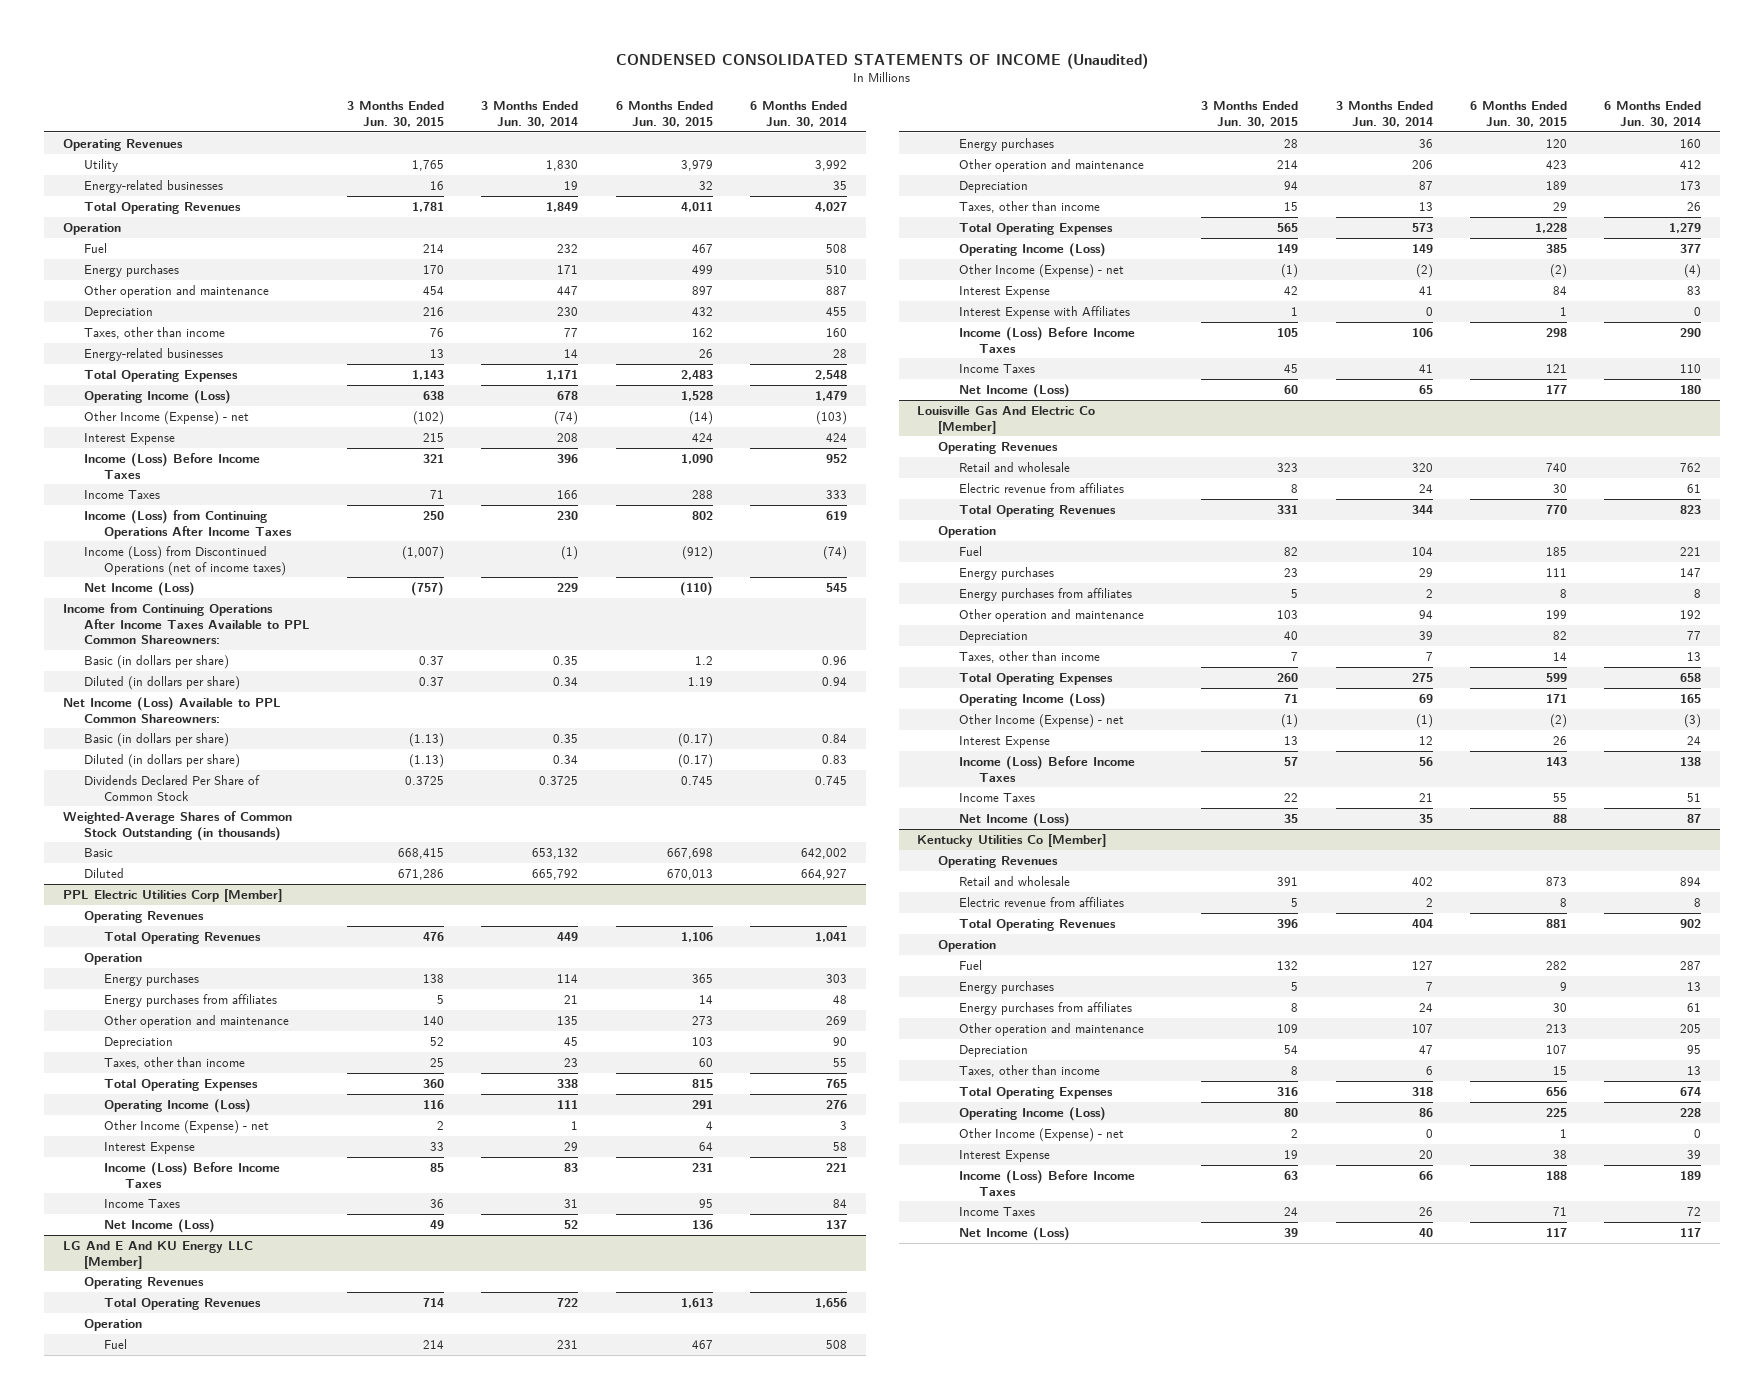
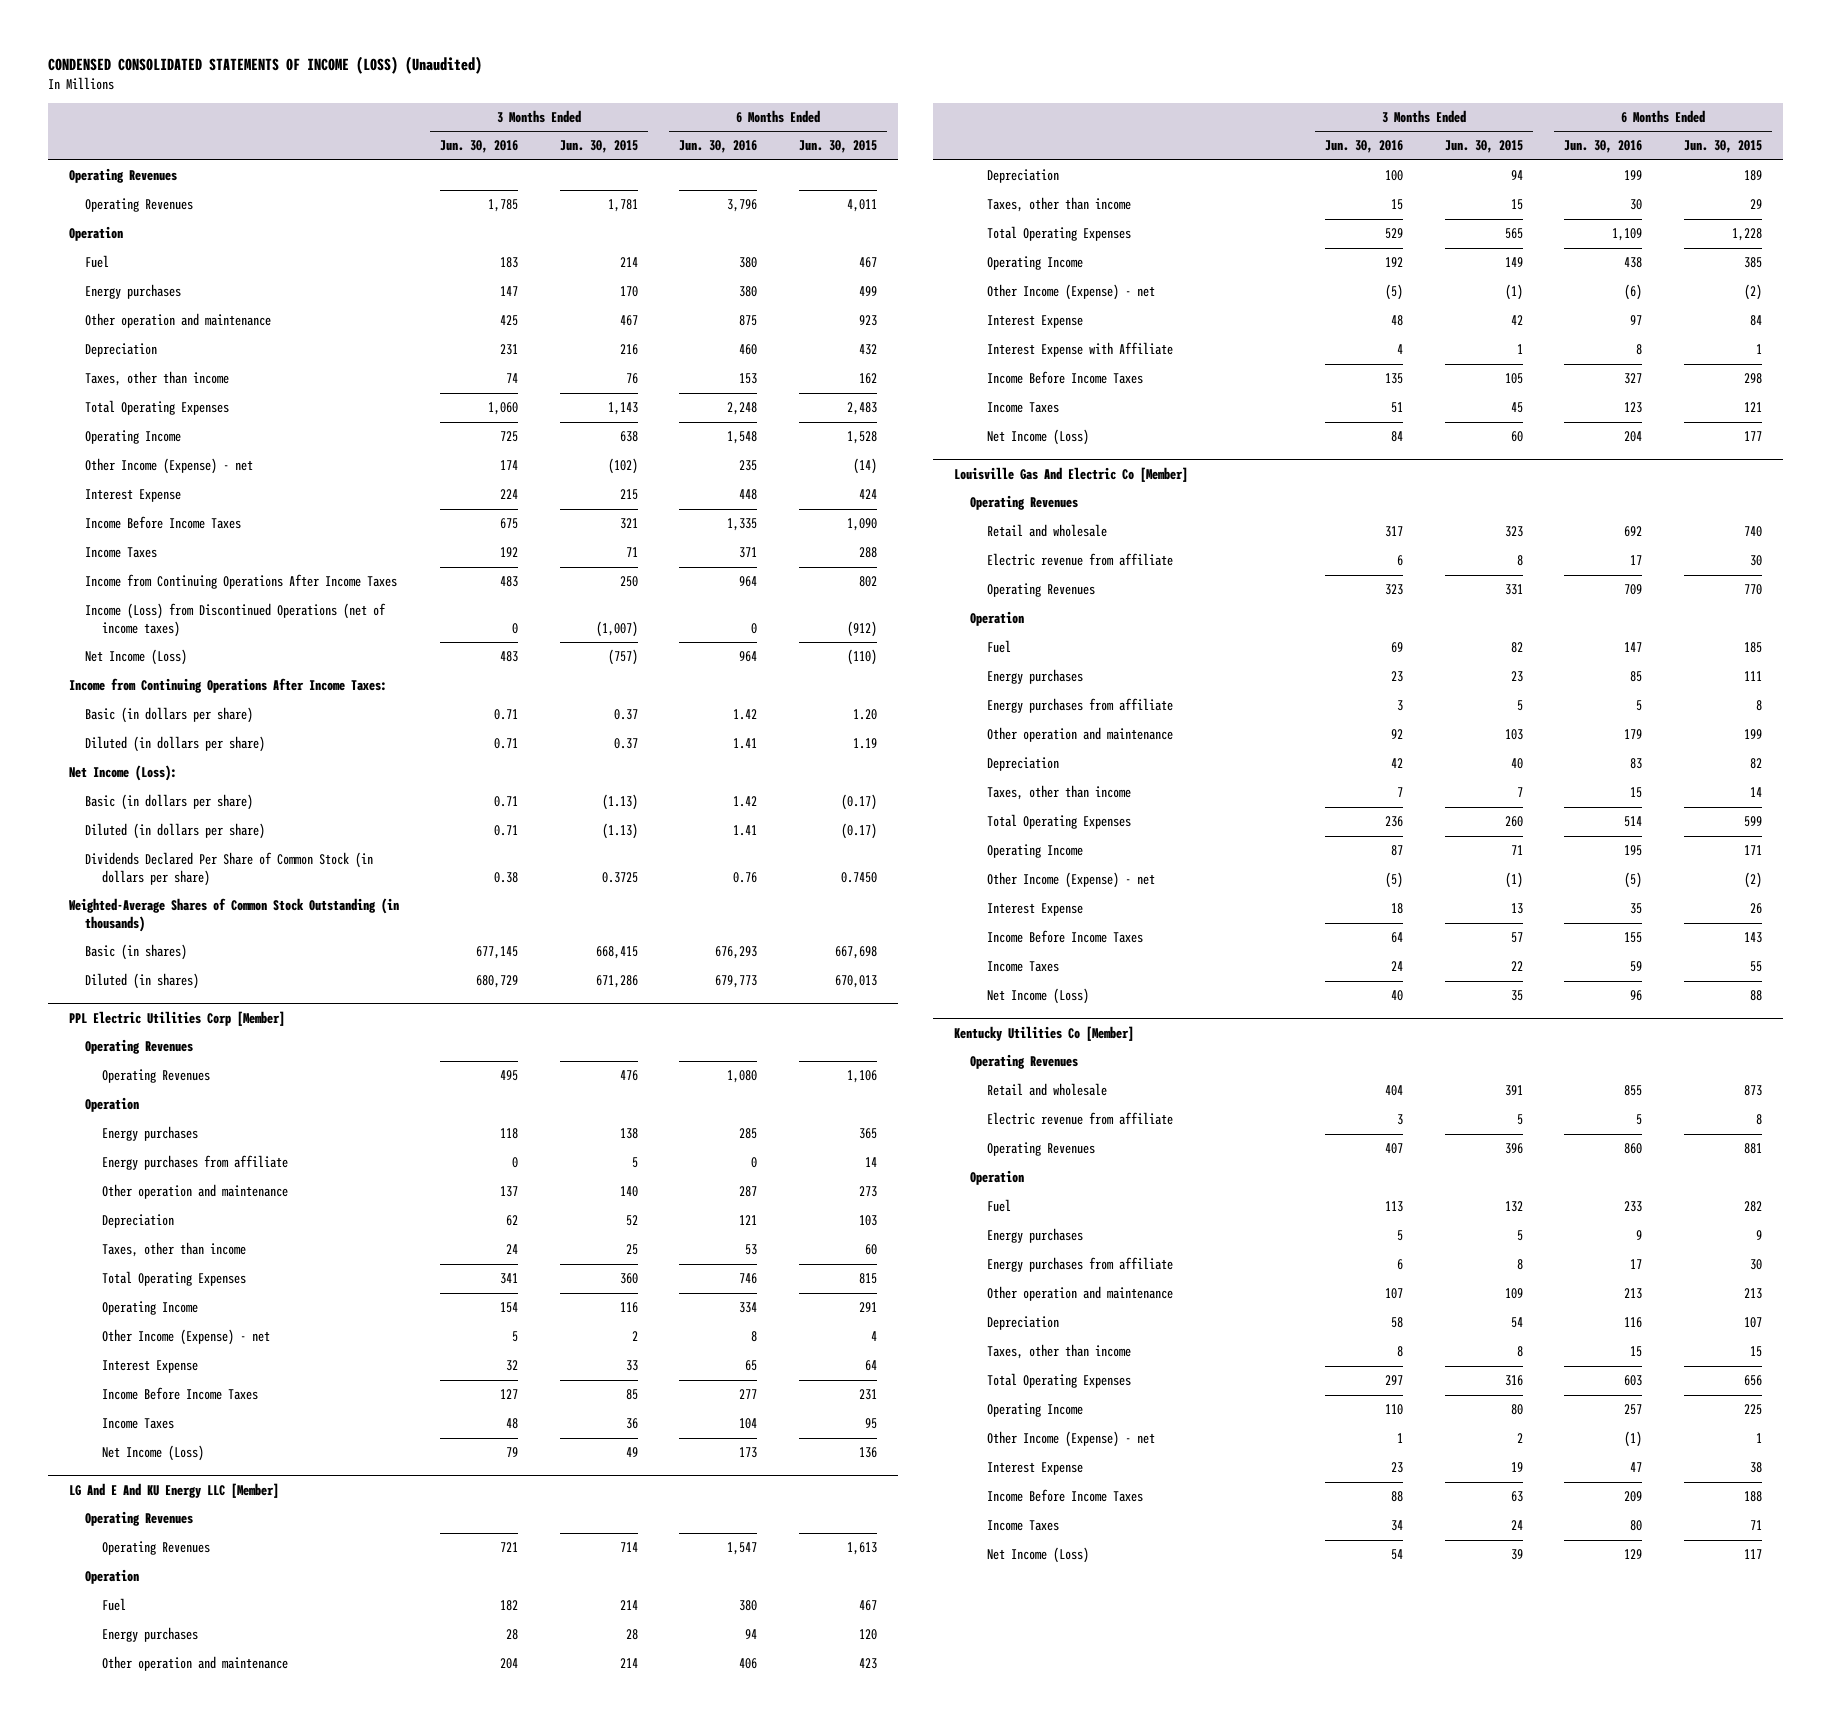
- CONDENSED CONSOLIDATED STATEMENTS OF INCOME (Unaudited)
+ CONDENSED CONSOLIDATED STATEMENTS OF INCOME (LOSS) (Unaudited)
- | 3 Months Ended Jun. 30, 2015 | 3 Months Ended Jun. 30, 2014 | 6 Months Ended Jun. 30, 2015 | 6 Months Ended Jun. 30, 2014
+ | 3 Months Ended Jun. 30, 2016 | 3 Months Ended Jun. 30, 2015 | 6 Months Ended Jun. 30, 2016 | 6 Months Ended Jun. 30, 2015
- Utility | 1,765 | 1,830 | 3,979 | 3,992
- Energy-related businesses | 16 | 19 | 32 | 35
- Total Operating Revenues | 1,781 | 1,849 | 4,011 | 4,027
+ Operating Revenues | 1,785 | 1,781 | 3,796 | 4,011
- Other operation and maintenance | 454 | 447 | 897 | 887
+ Other operation and maintenance | 425 | 467 | 875 | 923
- Energy-related businesses | 13 | 14 | 26 | 28
- Operating Income (Loss) | 638 | 678 | 1,528 | 1,479
+ Operating Income | 725 | 638 | 1,548 | 1,528
- Income (Loss) Before Income Taxes | 321 | 396 | 1,090 | 952
+ Income Before Income Taxes | 675 | 321 | 1,335 | 1,090
- Income (Loss) from Continuing Operations After Income Taxes | 250 | 230 | 802 | 619
+ Income from Continuing Operations After Income Taxes | 483 | 250 | 964 | 802
- Income from Continuing Operations After Income Taxes Available to PPL Common Shareowners:
- Basic (in dollars per share) | 0.37 | 0.35 | 1.2 | 0.96
+ Income from Continuing Operations After Income Taxes:
+ Basic (in dollars per share) | 0.71 | 0.37 | 1.42 | 1.20
- Net Income (Loss) Available to PPL Common Shareowners:
+ Net Income (Loss):
- Dividends Declared Per Share of Common Stock | 0.3725 | 0.3725 | 0.745 | 0.745
+ Dividends Declared Per Share of Common Stock (in dollars per share) | 0.38 | 0.3725 | 0.76 | 0.7450
- Basic | 668,415 | 653,132 | 667,698 | 642,002
- Diluted | 671,286 | 665,792 | 670,013 | 664,927
+ Basic (in shares) | 677,145 | 668,415 | 676,293 | 667,698
+ Diluted (in shares) | 680,729 | 671,286 | 679,773 | 670,013
@ PPL Electric Utilities Corp [Member]
- Total Operating Revenues | 476 | 449 | 1,106 | 1,041
+ Operating Revenues | 495 | 476 | 1,080 | 1,106
- Energy purchases from affiliates | 5 | 21 | 14 | 48
+ Energy purchases from affiliate | 0 | 5 | 0 | 14
- Operating Income (Loss) | 116 | 111 | 291 | 276
+ Operating Income | 154 | 116 | 334 | 291
- Income (Loss) Before Income Taxes | 85 | 83 | 231 | 221
+ Income Before Income Taxes | 127 | 85 | 277 | 231
@ LG And E And KU Energy LLC [Member]
- Total Operating Revenues | 714 | 722 | 1,613 | 1,656
+ Operating Revenues | 721 | 714 | 1,547 | 1,613
- Operating Income (Loss) | 149 | 149 | 385 | 377
+ Operating Income | 192 | 149 | 438 | 385
- Interest Expense with Affiliates | 1 | 0 | 1 | 0
- Income (Loss) Before Income Taxes | 105 | 106 | 298 | 290
+ Interest Expense with Affiliate | 4 | 1 | 8 | 1
+ Income Before Income Taxes | 135 | 105 | 327 | 298
@ Louisville Gas And Electric Co [Member]
- Electric revenue from affiliates | 8 | 24 | 30 | 61
- Total Operating Revenues | 331 | 344 | 770 | 823
+ Electric revenue from affiliate | 6 | 8 | 17 | 30
+ Operating Revenues | 323 | 331 | 709 | 770
- Energy purchases from affiliates | 5 | 2 | 8 | 8
+ Energy purchases from affiliate | 3 | 5 | 5 | 8
- Operating Income (Loss) | 71 | 69 | 171 | 165
+ Operating Income | 87 | 71 | 195 | 171
- Income (Loss) Before Income Taxes | 57 | 56 | 143 | 138
+ Income Before Income Taxes | 64 | 57 | 155 | 143
@ Kentucky Utilities Co [Member]
- Electric revenue from affiliates | 5 | 2 | 8 | 8
- Total Operating Revenues | 396 | 404 | 881 | 902
+ Electric revenue from affiliate | 3 | 5 | 5 | 8
+ Operating Revenues | 407 | 396 | 860 | 881
- Energy purchases from affiliates | 8 | 24 | 30 | 61
+ Energy purchases from affiliate | 6 | 8 | 17 | 30
- Operating Income (Loss) | 80 | 86 | 225 | 228
+ Operating Income | 110 | 80 | 257 | 225
- Income (Loss) Before Income Taxes | 63 | 66 | 188 | 189
+ Income Before Income Taxes | 88 | 63 | 209 | 188

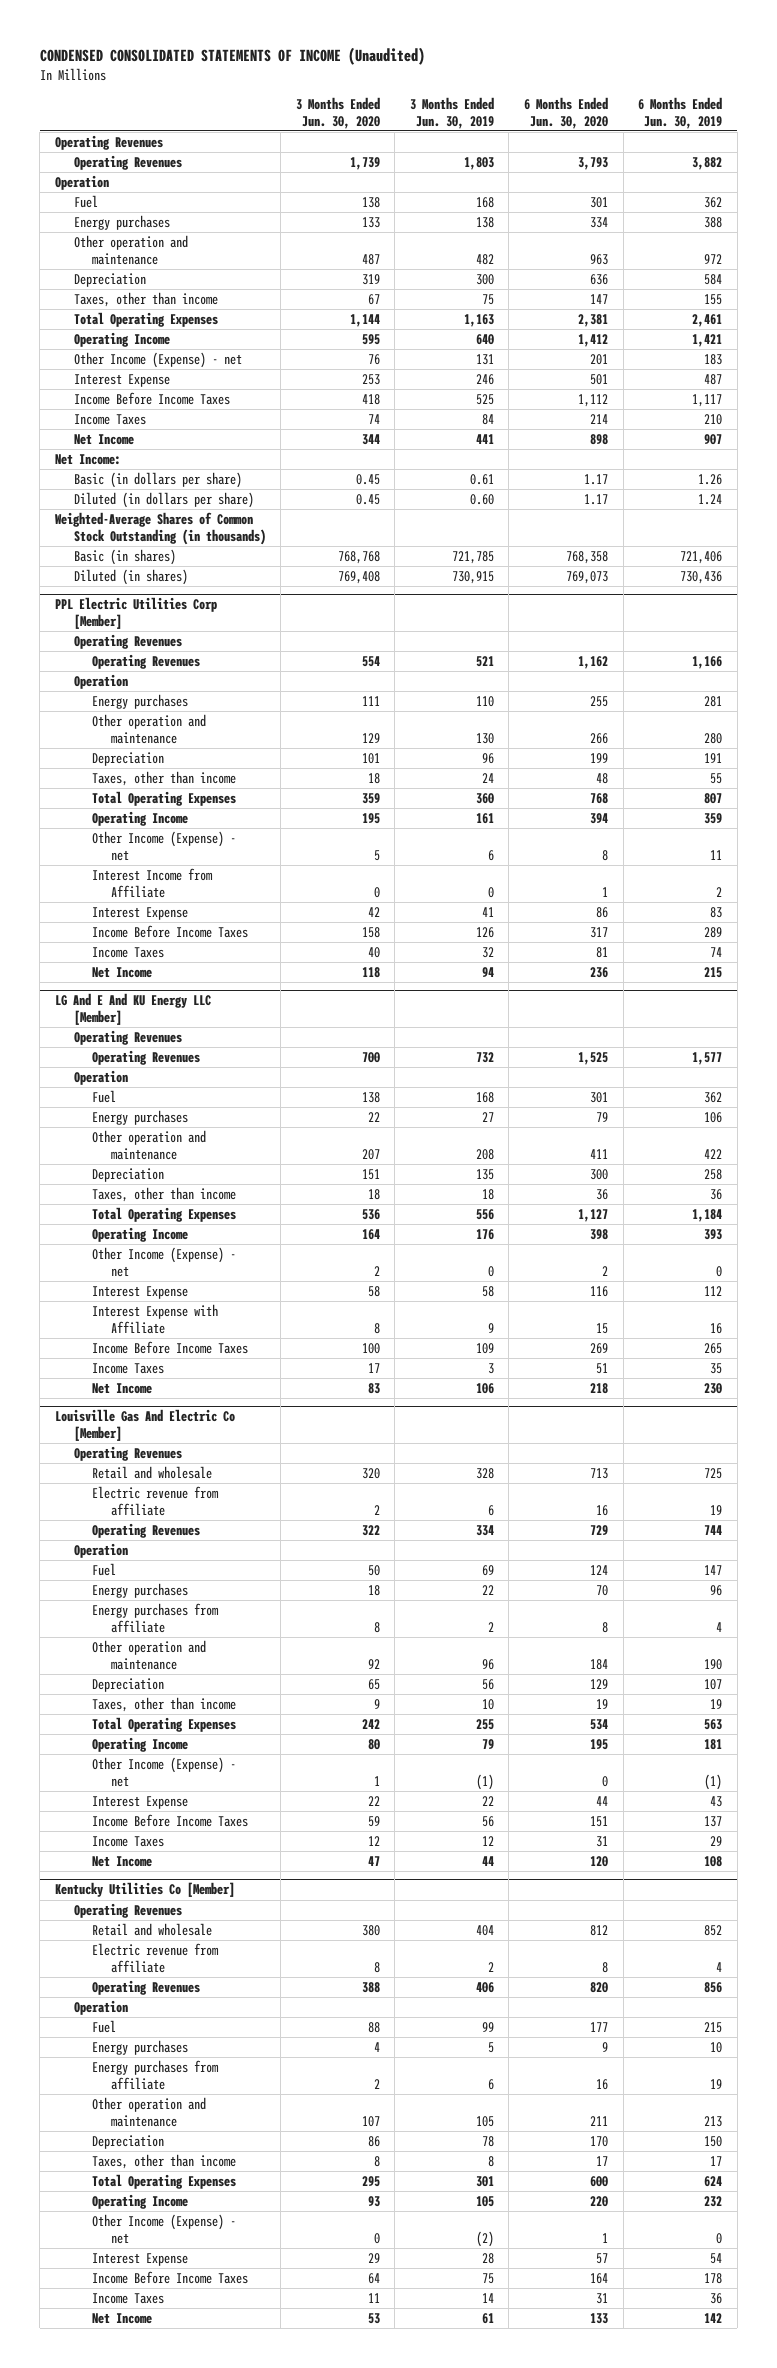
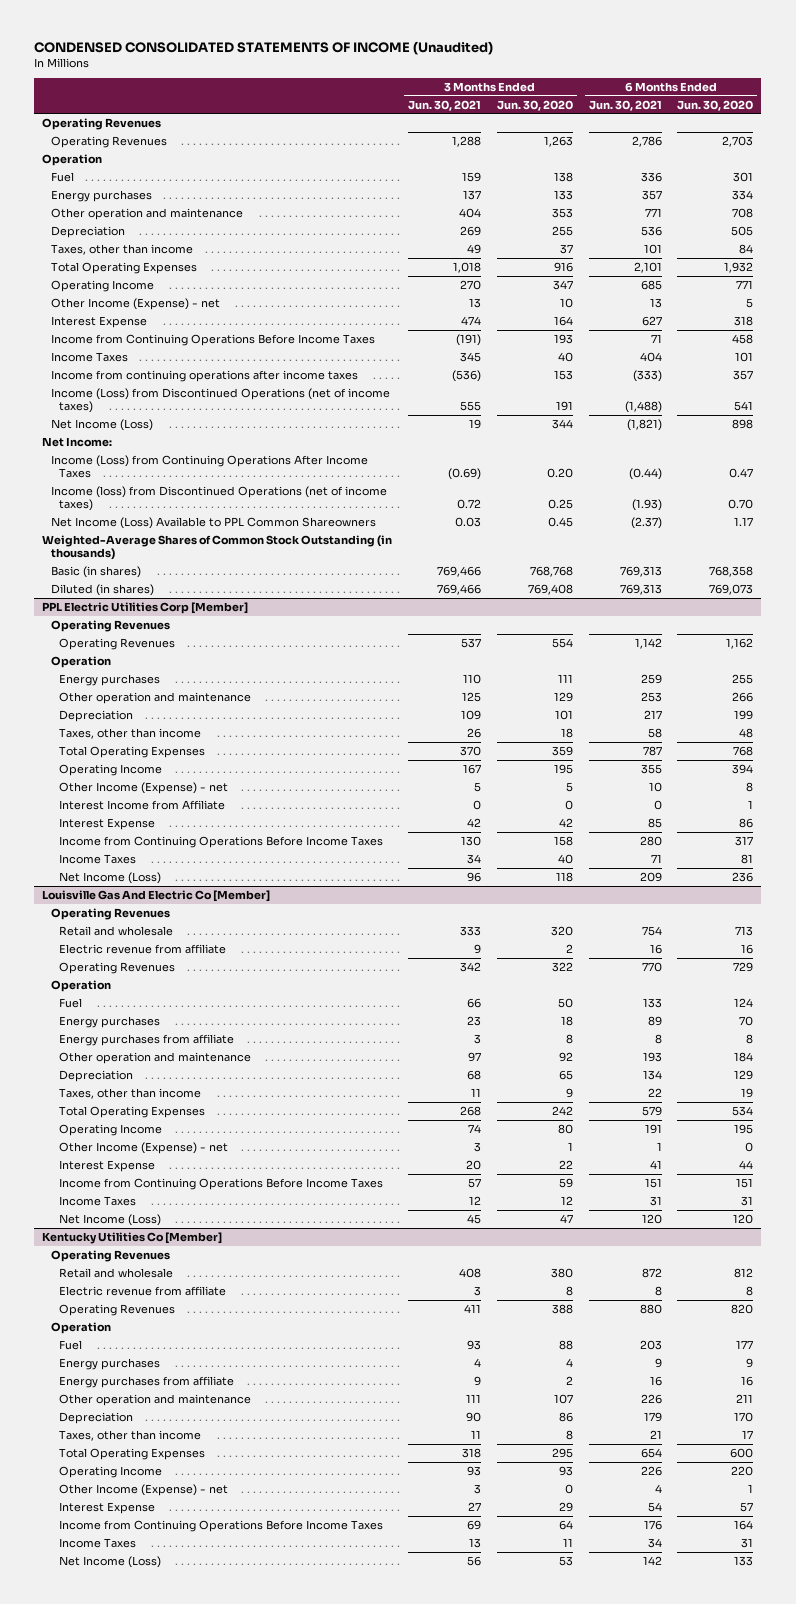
- | 3 Months Ended Jun. 30, 2020 | 3 Months Ended Jun. 30, 2019 | 6 Months Ended Jun. 30, 2020 | 6 Months Ended Jun. 30, 2019
+ | 3 Months Ended Jun. 30, 2021 | 3 Months Ended Jun. 30, 2020 | 6 Months Ended Jun. 30, 2021 | 6 Months Ended Jun. 30, 2020
- Operating Revenues | 1,739 | 1,803 | 3,793 | 3,882
+ Operating Revenues | 1,288 | 1,263 | 2,786 | 2,703
- Other operation and maintenance | 487 | 482 | 963 | 972
- Depreciation | 319 | 300 | 636 | 584
- Taxes, other than income | 67 | 75 | 147 | 155
- Total Operating Expenses | 1,144 | 1,163 | 2,381 | 2,461
- Operating Income | 595 | 640 | 1,412 | 1,421
- Other Income (Expense) - net | 76 | 131 | 201 | 183
- Interest Expense | 253 | 246 | 501 | 487
- Income Before Income Taxes | 418 | 525 | 1,112 | 1,117
- Income Taxes | 74 | 84 | 214 | 210
- Net Income | 344 | 441 | 898 | 907
+ Other operation and maintenance | 404 | 353 | 771 | 708
+ Depreciation | 269 | 255 | 536 | 505
+ Taxes, other than income | 49 | 37 | 101 | 84
+ Total Operating Expenses | 1,018 | 916 | 2,101 | 1,932
+ Operating Income | 270 | 347 | 685 | 771
+ Other Income (Expense) - net | 13 | 10 | 13 | 5
+ Interest Expense | 474 | 164 | 627 | 318
+ Income from Continuing Operations Before Income Taxes | (191) | 193 | 71 | 458
+ Income Taxes | 345 | 40 | 404 | 101
+ Income from continuing operations after income taxes | (536) | 153 | (333) | 357
+ Income (Loss) from Discontinued Operations (net of income taxes) | 555 | 191 | (1,488) | 541
+ Net Income (Loss) | 19 | 344 | (1,821) | 898
- Basic (in dollars per share) | 0.45 | 0.61 | 1.17 | 1.26
- Diluted (in dollars per share) | 0.45 | 0.60 | 1.17 | 1.24
+ Income (Loss) from Continuing Operations After Income Taxes | (0.69) | 0.20 | (0.44) | 0.47
+ Income (loss) from Discontinued Operations (net of income taxes) | 0.72 | 0.25 | (1.93) | 0.70
+ Net Income (Loss) Available to PPL Common Shareowners | 0.03 | 0.45 | (2.37) | 1.17
@ PPL Electric Utilities Corp [Member]
- Income Before Income Taxes | 158 | 126 | 317 | 289
+ Income from Continuing Operations Before Income Taxes | 130 | 158 | 280 | 317
- Net Income | 118 | 94 | 236 | 215
- LG And E And KU Energy LLC [Member]
- Operating Revenues
- Operating Revenues | 700 | 732 | 1,525 | 1,577
- Operation
- Fuel | 138 | 168 | 301 | 362
- Energy purchases | 22 | 27 | 79 | 106
- Other operation and maintenance | 207 | 208 | 411 | 422
- Depreciation | 151 | 135 | 300 | 258
- Taxes, other than income | 18 | 18 | 36 | 36
- Total Operating Expenses | 536 | 556 | 1,127 | 1,184
- Operating Income | 164 | 176 | 398 | 393
- Other Income (Expense) - net | 2 | 0 | 2 | 0
- Interest Expense | 58 | 58 | 116 | 112
- Interest Expense with Affiliate | 8 | 9 | 15 | 16
- Income Before Income Taxes | 100 | 109 | 269 | 265
- Income Taxes | 17 | 3 | 51 | 35
- Net Income | 83 | 106 | 218 | 230
@ PPL Electric Utilities Corp [Member]
+ Net Income (Loss) | 96 | 118 | 209 | 236
@ Louisville Gas And Electric Co [Member]
- Income Before Income Taxes | 59 | 56 | 151 | 137
+ Income from Continuing Operations Before Income Taxes | 57 | 59 | 151 | 151
- Net Income | 47 | 44 | 120 | 108
+ Net Income (Loss) | 45 | 47 | 120 | 120
@ Kentucky Utilities Co [Member]
- Income Before Income Taxes | 64 | 75 | 164 | 178
+ Income from Continuing Operations Before Income Taxes | 69 | 64 | 176 | 164
- Net Income | 53 | 61 | 133 | 142
+ Net Income (Loss) | 56 | 53 | 142 | 133

